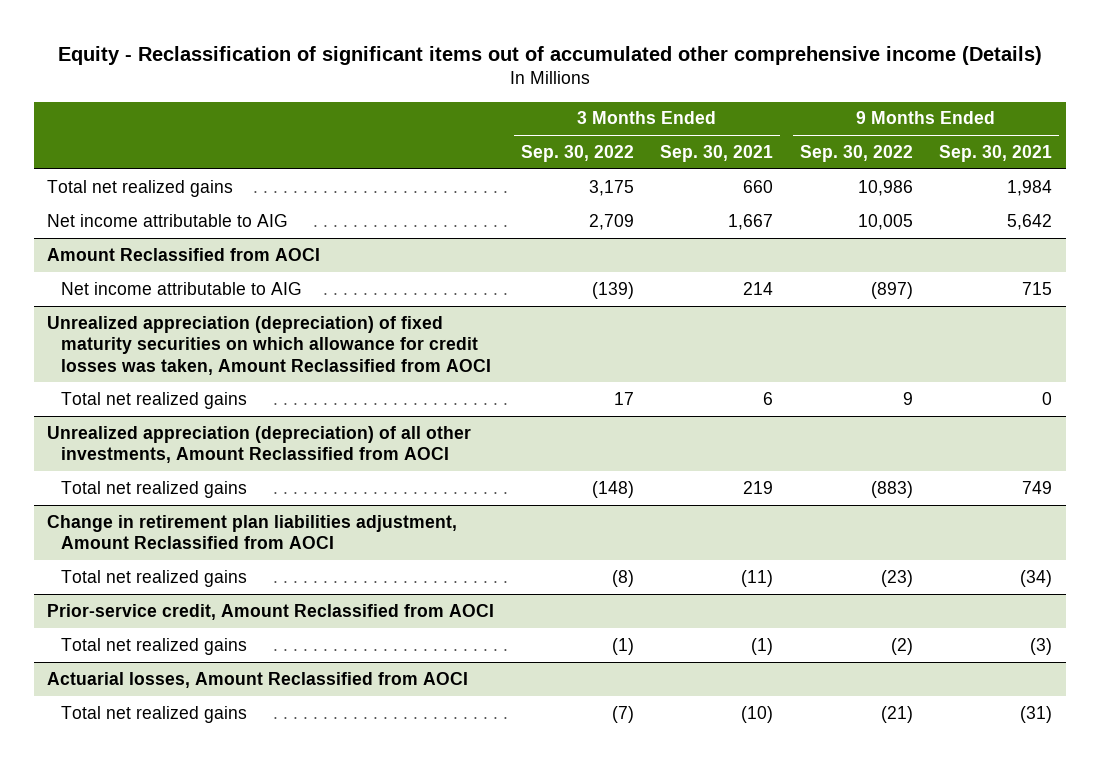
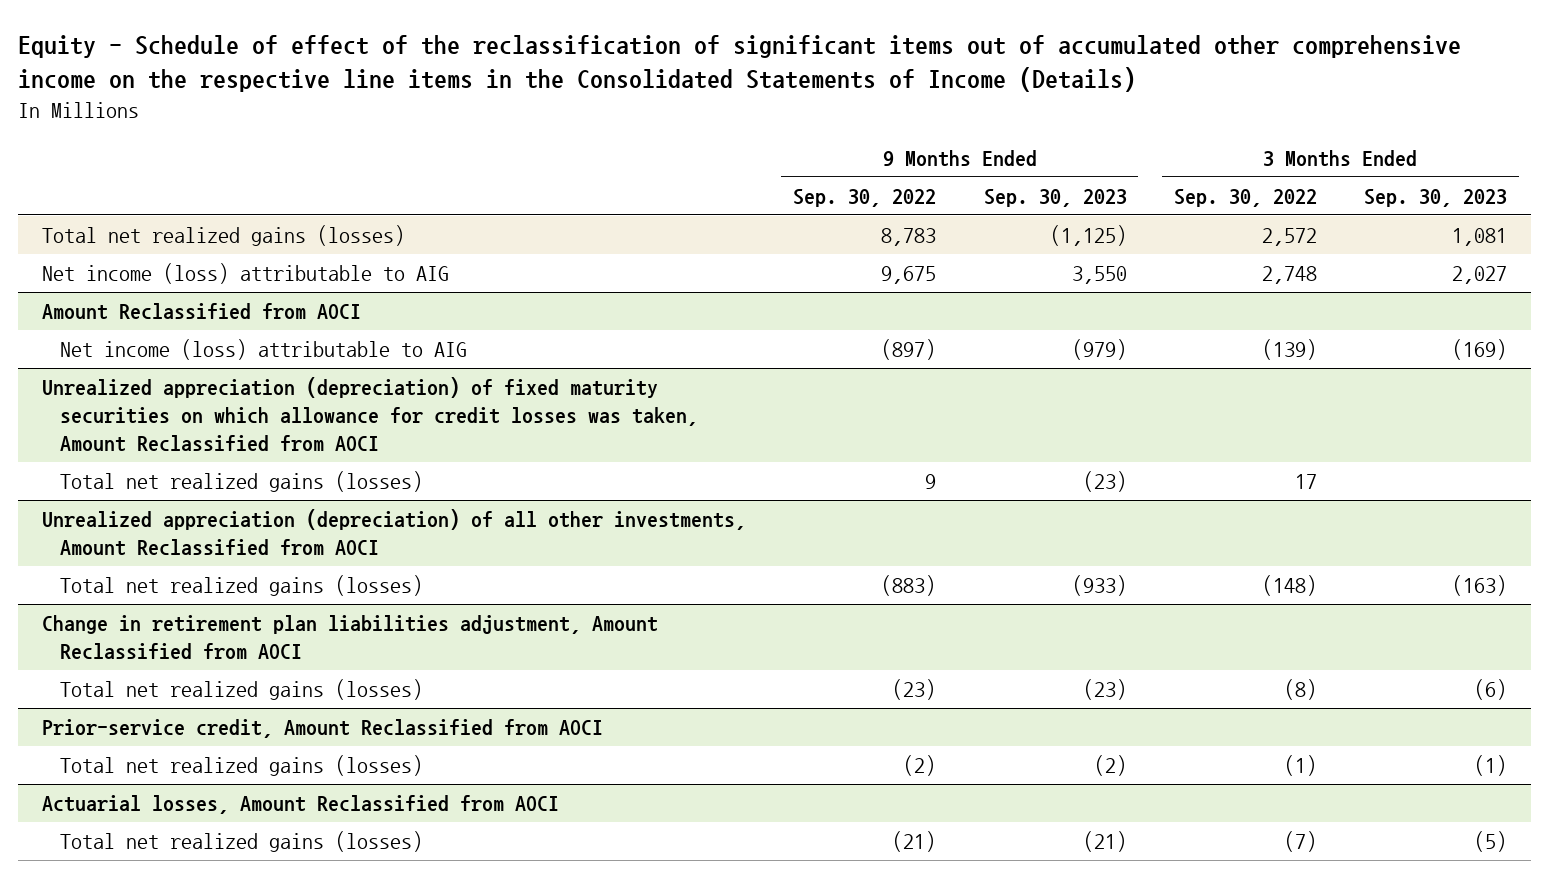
- Equity - Reclassification of significant items out of accumulated other comprehensive income (Details)
+ Equity - Schedule of effect of the reclassification of significant items out of accumulated other comprehensive income on the respective line items in the Consolidated Statements of Income (Details)
- | 3 Months Ended Sep. 30, 2022 | 3 Months Ended Sep. 30, 2021 | 9 Months Ended Sep. 30, 2022 | 9 Months Ended Sep. 30, 2021
+ | 9 Months Ended Sep. 30, 2022 | 9 Months Ended Sep. 30, 2023 | 3 Months Ended Sep. 30, 2022 | 3 Months Ended Sep. 30, 2023
- Total net realized gains | 3,175 | 660 | 10,986 | 1,984
- Net income attributable to AIG | 2,709 | 1,667 | 10,005 | 5,642
+ Total net realized gains (losses) | 8,783 | (1,125) | 2,572 | 1,081
+ Net income (loss) attributable to AIG | 9,675 | 3,550 | 2,748 | 2,027
@ Amount Reclassified from AOCI
- Net income attributable to AIG | (139) | 214 | (897) | 715
+ Net income (loss) attributable to AIG | (897) | (979) | (139) | (169)
@ Unrealized appreciation (depreciation) of fixed maturity securities on which allowance for credit losses was taken, Amount Reclassified from AOCI
- Total net realized gains | 17 | 6 | 9 | 0
+ Total net realized gains (losses) | 9 | (23) | 17 |
@ Unrealized appreciation (depreciation) of all other investments, Amount Reclassified from AOCI
- Total net realized gains | (148) | 219 | (883) | 749
+ Total net realized gains (losses) | (883) | (933) | (148) | (163)
@ Change in retirement plan liabilities adjustment, Amount Reclassified from AOCI
- Total net realized gains | (8) | (11) | (23) | (34)
+ Total net realized gains (losses) | (23) | (23) | (8) | (6)
@ Prior-service credit, Amount Reclassified from AOCI
- Total net realized gains | (1) | (1) | (2) | (3)
+ Total net realized gains (losses) | (2) | (2) | (1) | (1)
@ Actuarial losses, Amount Reclassified from AOCI
- Total net realized gains | (7) | (10) | (21) | (31)
+ Total net realized gains (losses) | (21) | (21) | (7) | (5)

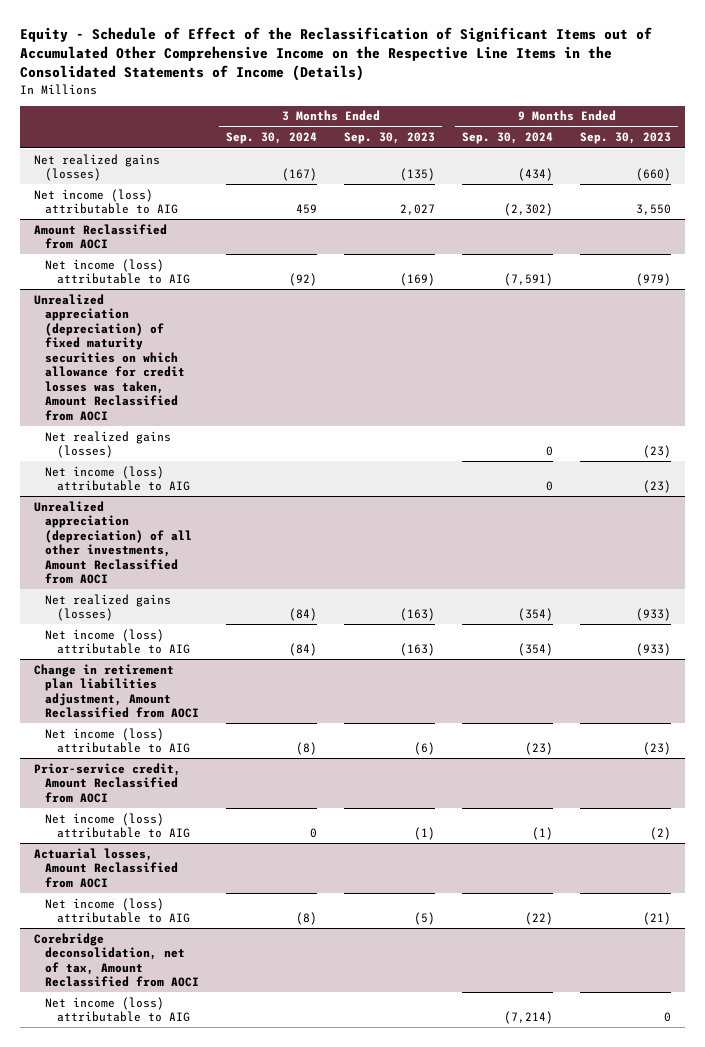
- Equity - Schedule of effect of the reclassification of significant items out of accumulated other comprehensive income on the respective line items in the Consolidated Statements of Income (Details)
+ Equity - Schedule of Effect of the Reclassification of Significant Items out of Accumulated Other Comprehensive Income on the Respective Line Items in the Consolidated Statements of Income (Details)
- | 9 Months Ended Sep. 30, 2022 | 9 Months Ended Sep. 30, 2023 | 3 Months Ended Sep. 30, 2022 | 3 Months Ended Sep. 30, 2023
+ | 3 Months Ended Sep. 30, 2024 | 3 Months Ended Sep. 30, 2023 | 9 Months Ended Sep. 30, 2024 | 9 Months Ended Sep. 30, 2023
- Total net realized gains (losses) | 8,783 | (1,125) | 2,572 | 1,081
+ Net realized gains (losses) | (167) | (135) | (434) | (660)
@ Unrealized appreciation (depreciation) of fixed maturity securities on which allowance for credit losses was taken, Amount Reclassified from AOCI
- Total net realized gains (losses) | 9 | (23) | 17 |
+ Net realized gains (losses) | | | 0 | (23)
+ Net income (loss) attributable to AIG | | | 0 | (23)
@ Unrealized appreciation (depreciation) of all other investments, Amount Reclassified from AOCI
- Total net realized gains (losses) | (883) | (933) | (148) | (163)
+ Net realized gains (losses) | (84) | (163) | (354) | (933)
+ Net income (loss) attributable to AIG | (84) | (163) | (354) | (933)
@ Change in retirement plan liabilities adjustment, Amount Reclassified from AOCI
- Total net realized gains (losses) | (23) | (23) | (8) | (6)
+ Net income (loss) attributable to AIG | (8) | (6) | (23) | (23)
@ Prior-service credit, Amount Reclassified from AOCI
- Total net realized gains (losses) | (2) | (2) | (1) | (1)
+ Net income (loss) attributable to AIG | 0 | (1) | (1) | (2)
@ Actuarial losses, Amount Reclassified from AOCI
- Total net realized gains (losses) | (21) | (21) | (7) | (5)
+ Net income (loss) attributable to AIG | (8) | (5) | (22) | (21)
+ Corebridge deconsolidation, net of tax, Amount Reclassified from AOCI
+ Net income (loss) attributable to AIG | | | (7,214) | 0

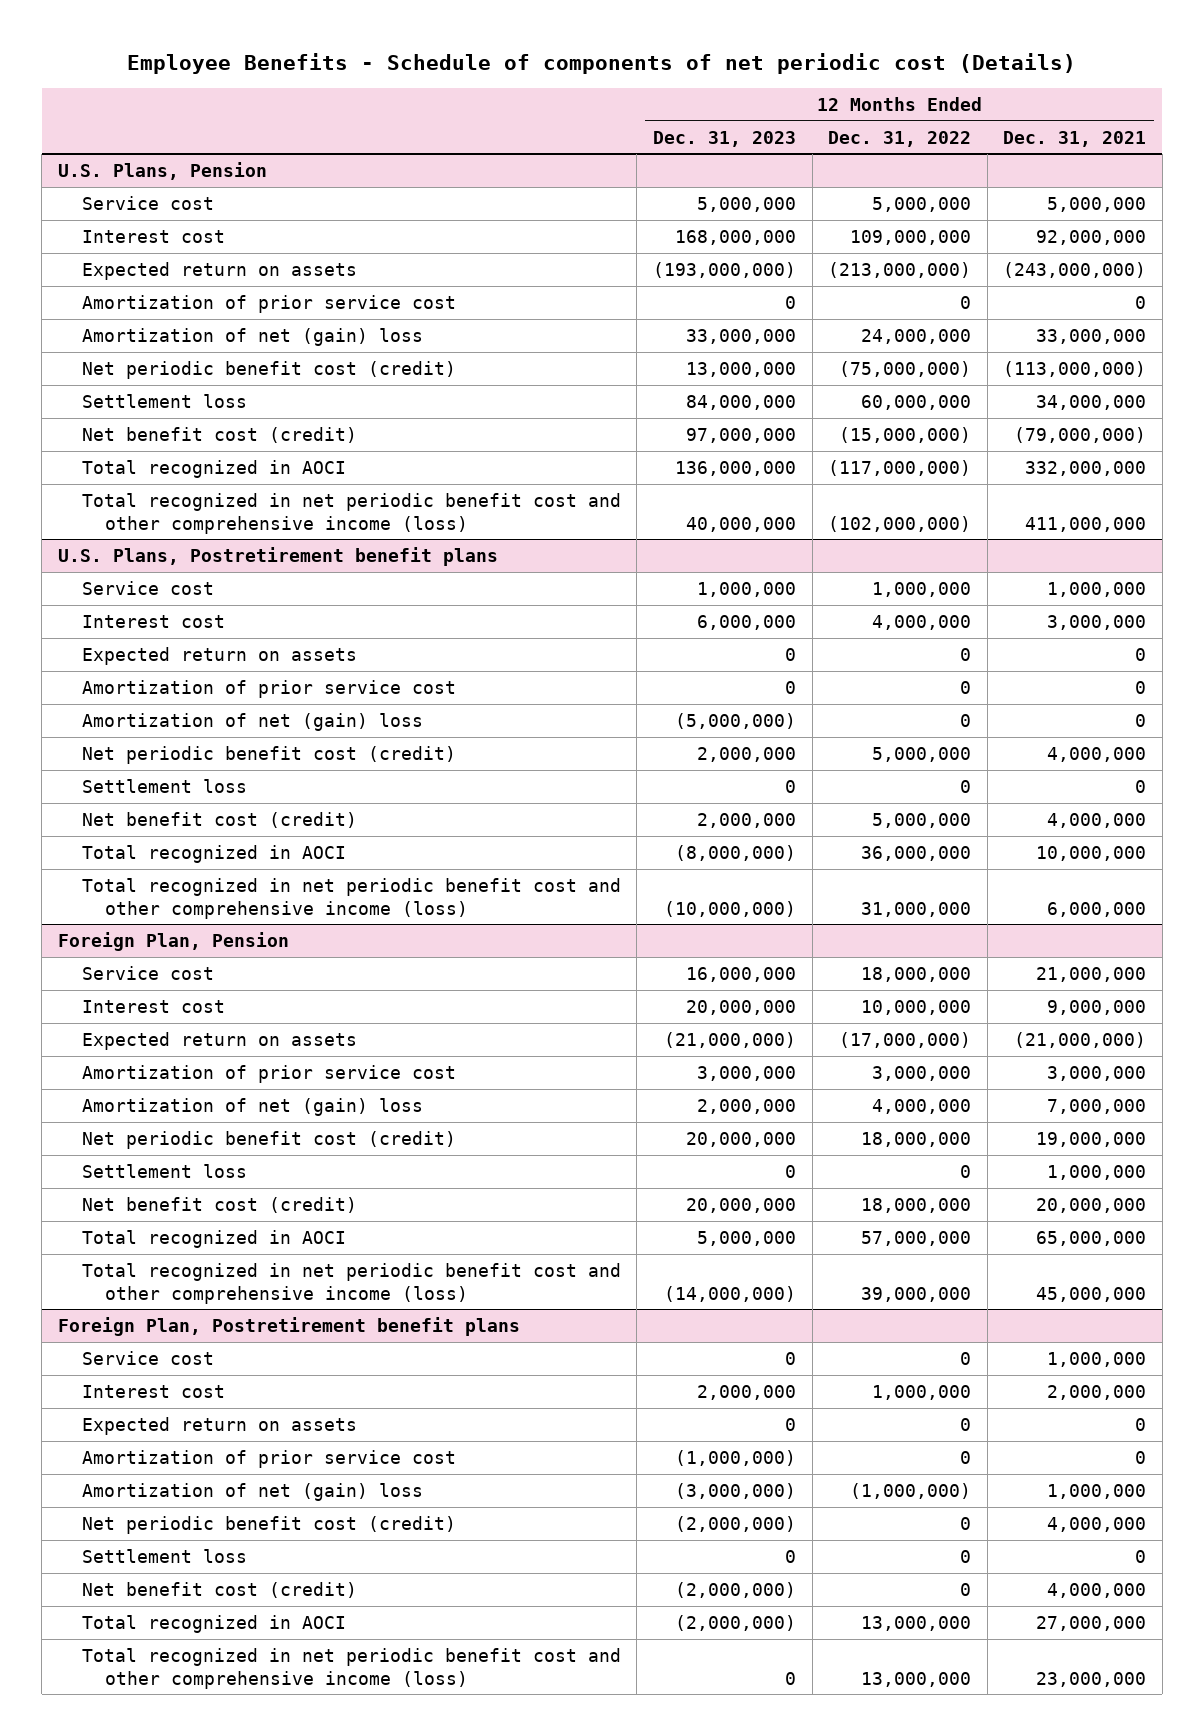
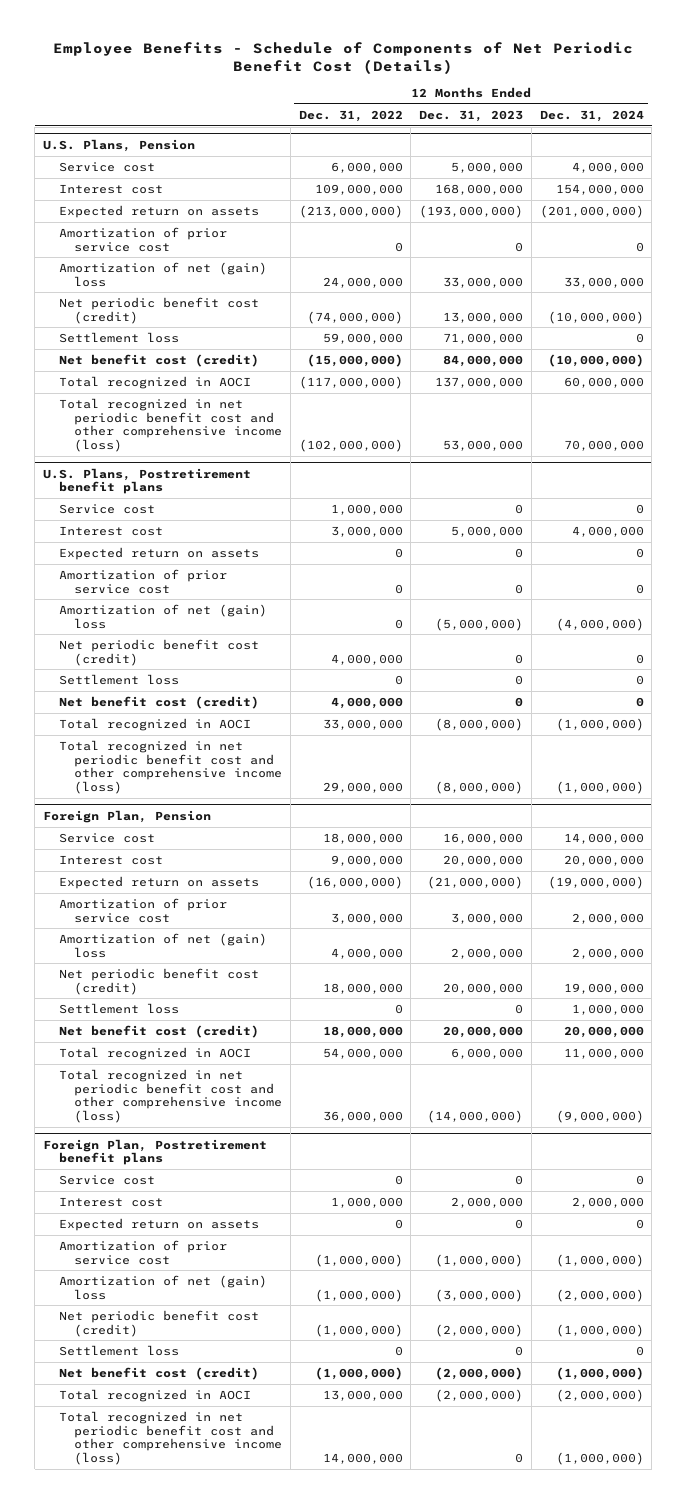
- Employee Benefits - Schedule of components of net periodic cost (Details)
+ Employee Benefits - Schedule of Components of Net Periodic Benefit Cost (Details)
- | 12 Months Ended Dec. 31, 2023 | 12 Months Ended Dec. 31, 2022 | 12 Months Ended Dec. 31, 2021
+ | 12 Months Ended Dec. 31, 2022 | 12 Months Ended Dec. 31, 2023 | 12 Months Ended Dec. 31, 2024
@ U.S. Plans, Pension
- Service cost | 5,000,000 | 5,000,000 | 5,000,000
+ Service cost | 6,000,000 | 5,000,000 | 4,000,000
- Net periodic benefit cost (credit) | 13,000,000 | (75,000,000) | (113,000,000)
- Settlement loss | 84,000,000 | 60,000,000 | 34,000,000
- Net benefit cost (credit) | 97,000,000 | (15,000,000) | (79,000,000)
- Total recognized in AOCI | 136,000,000 | (117,000,000) | 332,000,000
- Total recognized in net periodic benefit cost and other comprehensive income (loss) | 40,000,000 | (102,000,000) | 411,000,000
+ Net periodic benefit cost (credit) | (74,000,000) | 13,000,000 | (10,000,000)
+ Settlement loss | 59,000,000 | 71,000,000 | 0
+ Net benefit cost (credit) | (15,000,000) | 84,000,000 | (10,000,000)
+ Total recognized in AOCI | (117,000,000) | 137,000,000 | 60,000,000
+ Total recognized in net periodic benefit cost and other comprehensive income (loss) | (102,000,000) | 53,000,000 | 70,000,000
@ U.S. Plans, Postretirement benefit plans
- Service cost | 1,000,000 | 1,000,000 | 1,000,000
- Interest cost | 6,000,000 | 4,000,000 | 3,000,000
+ Service cost | 1,000,000 | 0 | 0
+ Interest cost | 3,000,000 | 5,000,000 | 4,000,000
- Net periodic benefit cost (credit) | 2,000,000 | 5,000,000 | 4,000,000
+ Net periodic benefit cost (credit) | 4,000,000 | 0 | 0
- Net benefit cost (credit) | 2,000,000 | 5,000,000 | 4,000,000
- Total recognized in AOCI | (8,000,000) | 36,000,000 | 10,000,000
- Total recognized in net periodic benefit cost and other comprehensive income (loss) | (10,000,000) | 31,000,000 | 6,000,000
+ Net benefit cost (credit) | 4,000,000 | 0 | 0
+ Total recognized in AOCI | 33,000,000 | (8,000,000) | (1,000,000)
+ Total recognized in net periodic benefit cost and other comprehensive income (loss) | 29,000,000 | (8,000,000) | (1,000,000)
@ Foreign Plan, Pension
- Interest cost | 20,000,000 | 10,000,000 | 9,000,000
- Expected return on assets | (21,000,000) | (17,000,000) | (21,000,000)
+ Interest cost | 9,000,000 | 20,000,000 | 20,000,000
+ Expected return on assets | (16,000,000) | (21,000,000) | (19,000,000)
- Total recognized in AOCI | 5,000,000 | 57,000,000 | 65,000,000
- Total recognized in net periodic benefit cost and other comprehensive income (loss) | (14,000,000) | 39,000,000 | 45,000,000
+ Total recognized in AOCI | 54,000,000 | 6,000,000 | 11,000,000
+ Total recognized in net periodic benefit cost and other comprehensive income (loss) | 36,000,000 | (14,000,000) | (9,000,000)
@ Foreign Plan, Postretirement benefit plans
- Amortization of prior service cost | (1,000,000) | 0 | 0
+ Amortization of prior service cost | (1,000,000) | (1,000,000) | (1,000,000)
- Net periodic benefit cost (credit) | (2,000,000) | 0 | 4,000,000
+ Net periodic benefit cost (credit) | (1,000,000) | (2,000,000) | (1,000,000)
- Net benefit cost (credit) | (2,000,000) | 0 | 4,000,000
+ Net benefit cost (credit) | (1,000,000) | (2,000,000) | (1,000,000)
- Total recognized in net periodic benefit cost and other comprehensive income (loss) | 0 | 13,000,000 | 23,000,000
+ Total recognized in net periodic benefit cost and other comprehensive income (loss) | 14,000,000 | 0 | (1,000,000)

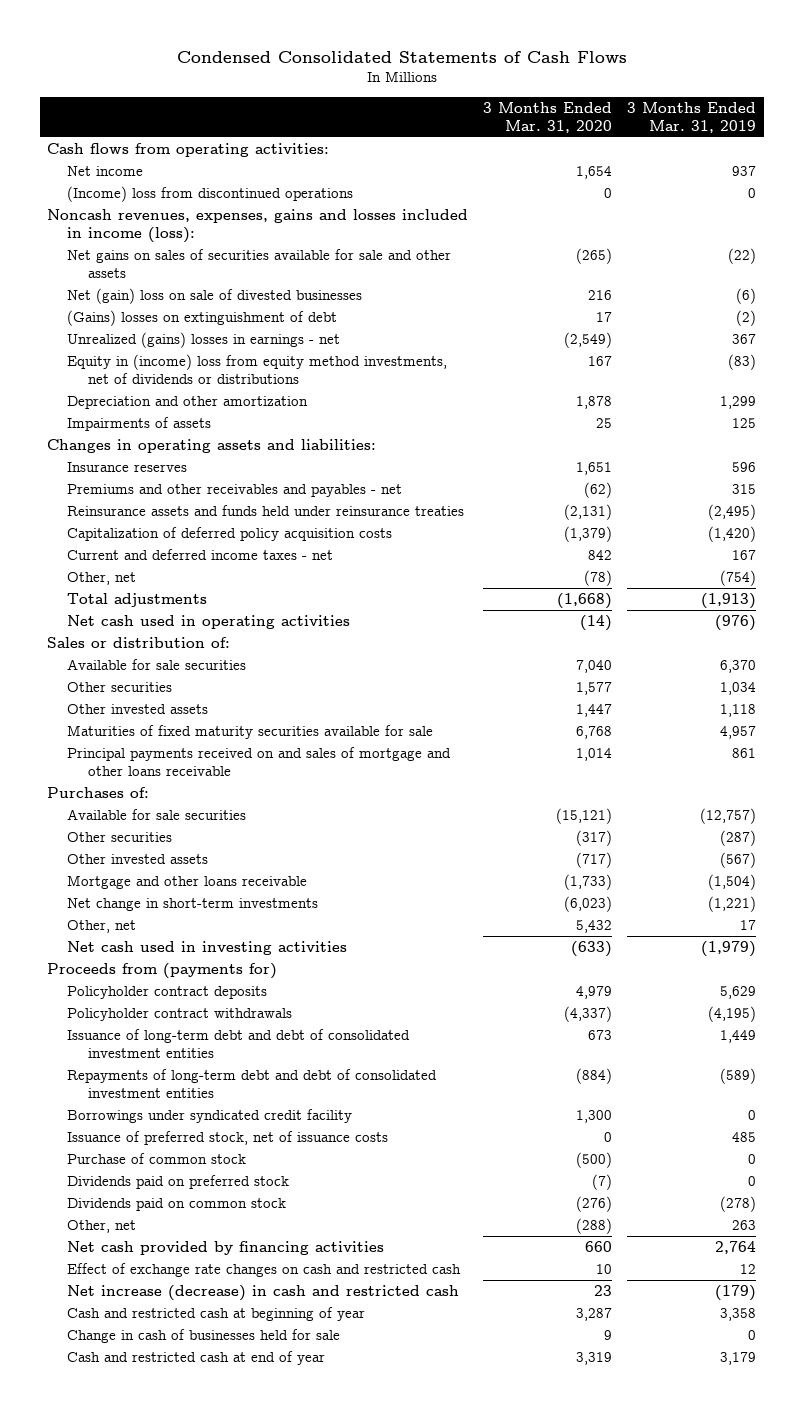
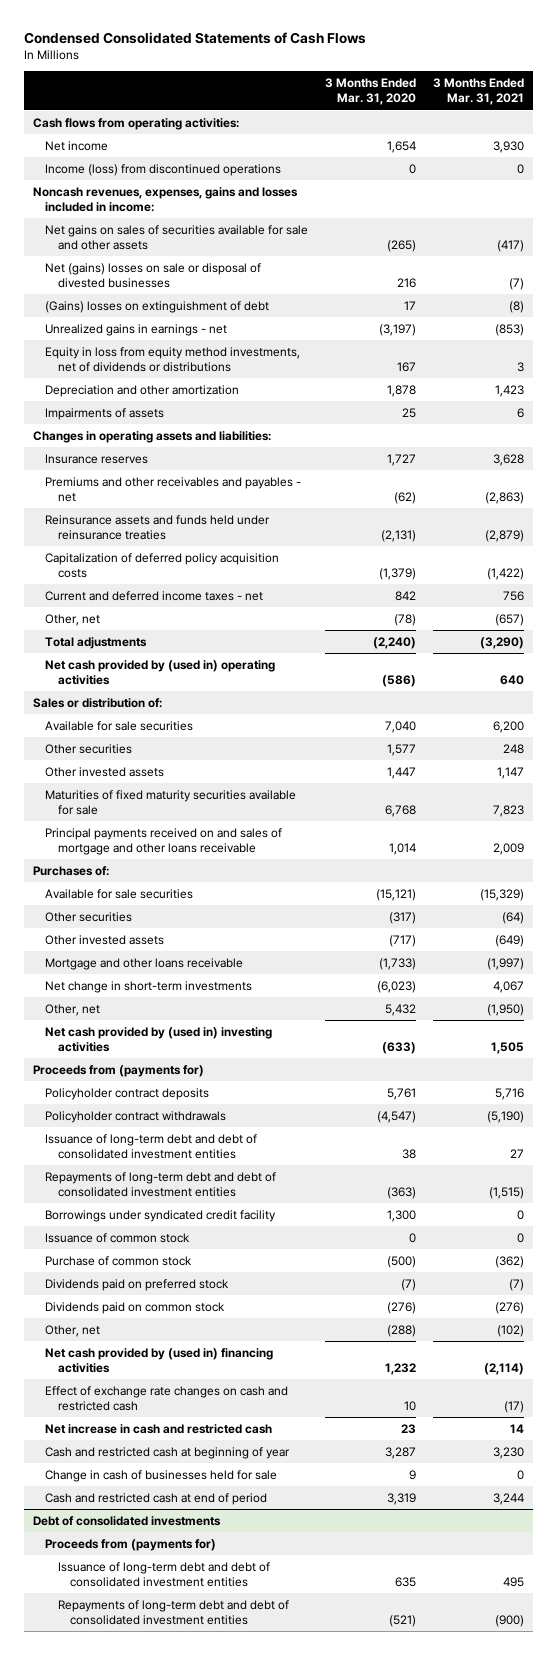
- | 3 Months Ended Mar. 31, 2020 | 3 Months Ended Mar. 31, 2019
+ | 3 Months Ended Mar. 31, 2020 | 3 Months Ended Mar. 31, 2021
- (Income) loss from discontinued operations | 0 | 0
- Noncash revenues, expenses, gains and losses included in income (loss):
+ Income (loss) from discontinued operations | 0 | 0
+ Noncash revenues, expenses, gains and losses included in income:
- Net (gain) loss on sale of divested businesses | 216 | (6)
+ Net (gains) losses on sale or disposal of divested businesses | 216 | (7)
- Unrealized (gains) losses in earnings - net | (2,549) | 367
- Equity in (income) loss from equity method investments, net of dividends or distributions | 167 | (83)
+ Unrealized gains in earnings - net | (3,197) | (853)
+ Equity in loss from equity method investments, net of dividends or distributions | 167 | 3
- Insurance reserves | 1,651 | 596
+ Insurance reserves | 1,727 | 3,628
- Total adjustments | (1,668) | (1,913)
- Net cash used in operating activities | (14) | (976)
+ Total adjustments | (2,240) | (3,290)
+ Net cash provided by (used in) operating activities | (586) | 640
- Net cash used in investing activities | (633) | (1,979)
+ Net cash provided by (used in) investing activities | (633) | 1,505
- Policyholder contract deposits | 4,979 | 5,629
- Policyholder contract withdrawals | (4,337) | (4,195)
- Issuance of long-term debt and debt of consolidated investment entities | 673 | 1,449
- Repayments of long-term debt and debt of consolidated investment entities | (884) | (589)
+ Policyholder contract deposits | 5,761 | 5,716
+ Policyholder contract withdrawals | (4,547) | (5,190)
+ Issuance of long-term debt and debt of consolidated investment entities | 38 | 27
+ Repayments of long-term debt and debt of consolidated investment entities | (363) | (1,515)
- Issuance of preferred stock, net of issuance costs | 0 | 485
+ Issuance of common stock | 0 | 0
- Net cash provided by financing activities | 660 | 2,764
+ Net cash provided by (used in) financing activities | 1,232 | (2,114)
- Net increase (decrease) in cash and restricted cash | 23 | (179)
+ Net increase in cash and restricted cash | 23 | 14
- Cash and restricted cash at end of year | 3,319 | 3,179
+ Cash and restricted cash at end of period | 3,319 | 3,244
+ Debt of consolidated investments
+ Proceeds from (payments for)
+ Issuance of long-term debt and debt of consolidated investment entities | 635 | 495
+ Repayments of long-term debt and debt of consolidated investment entities | (521) | (900)

